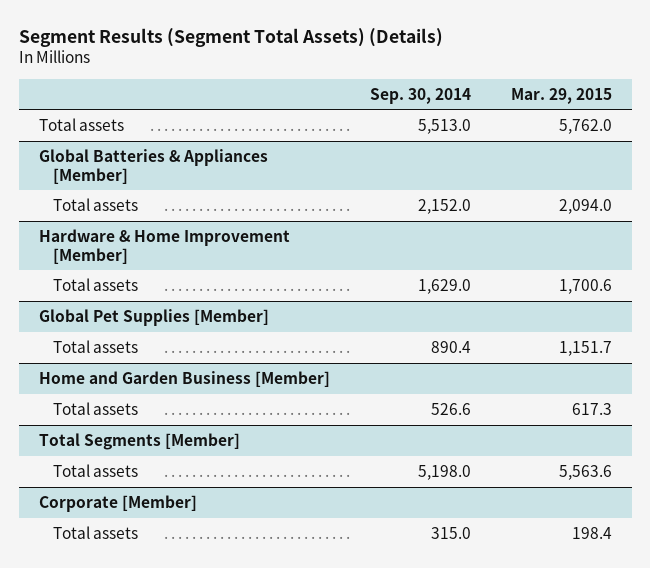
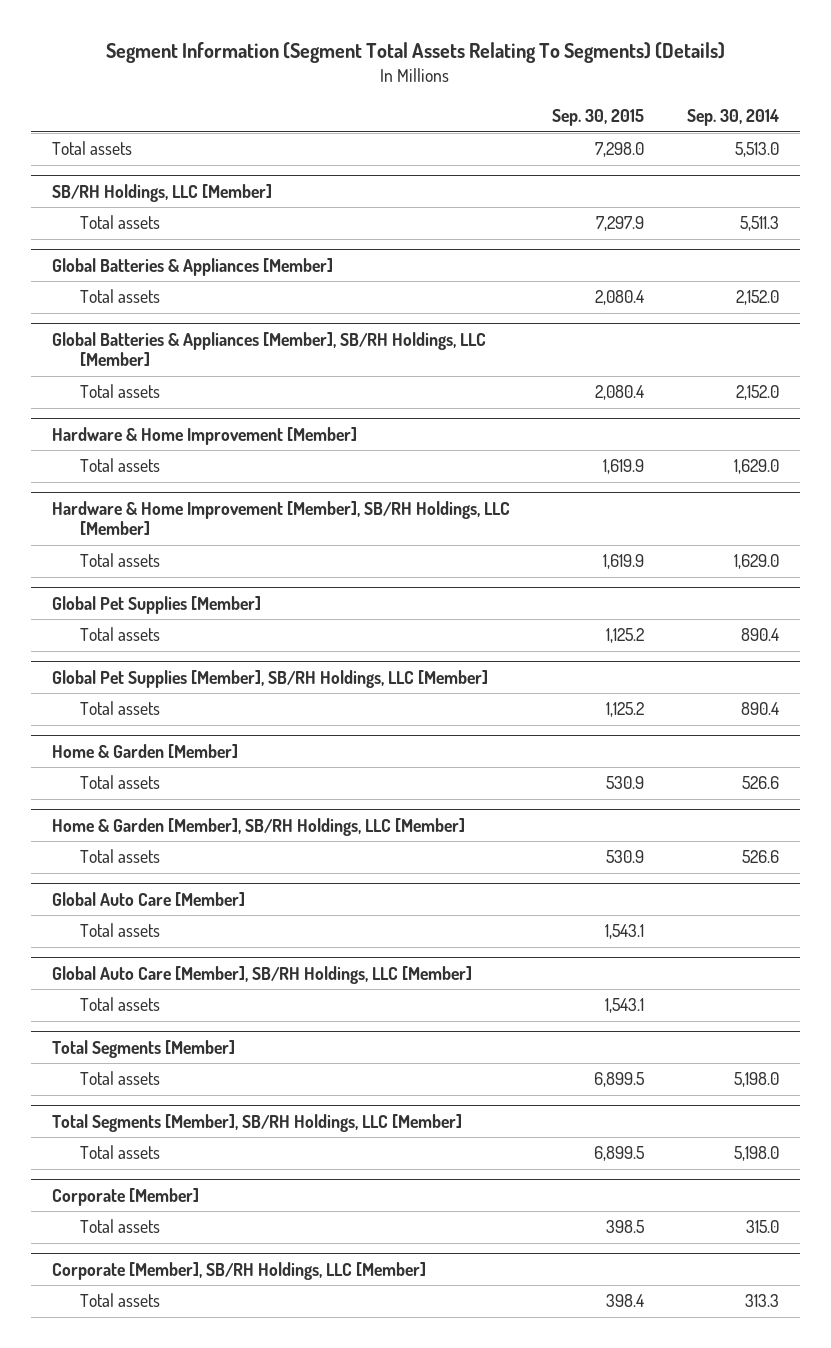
- Segment Results (Segment Total Assets) (Details)
+ Segment Information (Segment Total Assets Relating To Segments) (Details)
- | Sep. 30, 2014 | Mar. 29, 2015
+ | Sep. 30, 2015 | Sep. 30, 2014
+ SB/RH Holdings, LLC [Member]
+ Total assets | 7,297.9 | 5,511.3
+ Global Batteries & Appliances [Member], SB/RH Holdings, LLC [Member]
+ Total assets | 2,080.4 | 2,152.0
+ Hardware & Home Improvement [Member], SB/RH Holdings, LLC [Member]
+ Total assets | 1,619.9 | 1,629.0
- Home and Garden Business [Member]
+ Global Pet Supplies [Member], SB/RH Holdings, LLC [Member]
+ Total assets | 1,125.2 | 890.4
+ Home & Garden [Member]
+ Home & Garden [Member], SB/RH Holdings, LLC [Member]
+ Total assets | 530.9 | 526.6
+ Global Auto Care [Member]
+ Total assets | 1,543.1 |
+ Global Auto Care [Member], SB/RH Holdings, LLC [Member]
+ Total assets | 1,543.1 |
+ Total Segments [Member], SB/RH Holdings, LLC [Member]
+ Total assets | 6,899.5 | 5,198.0
+ Corporate [Member], SB/RH Holdings, LLC [Member]
+ Total assets | 398.4 | 313.3

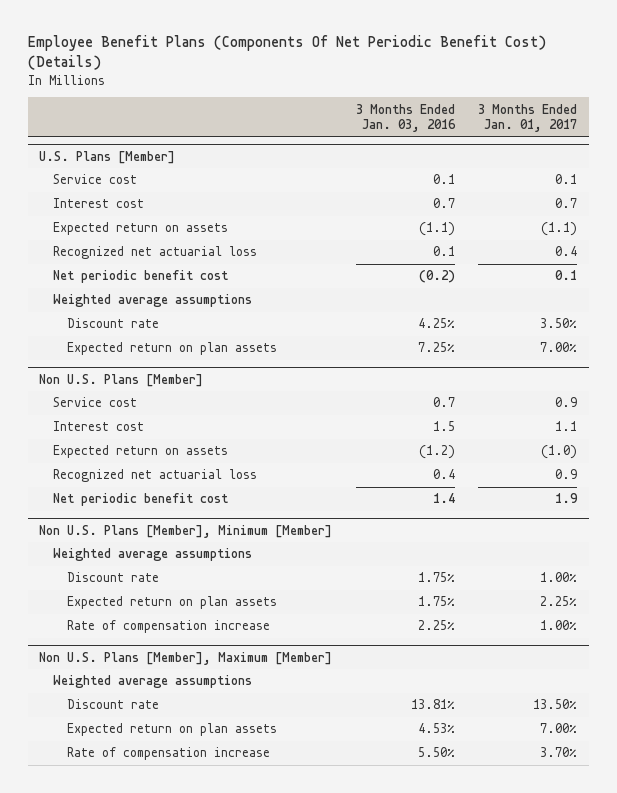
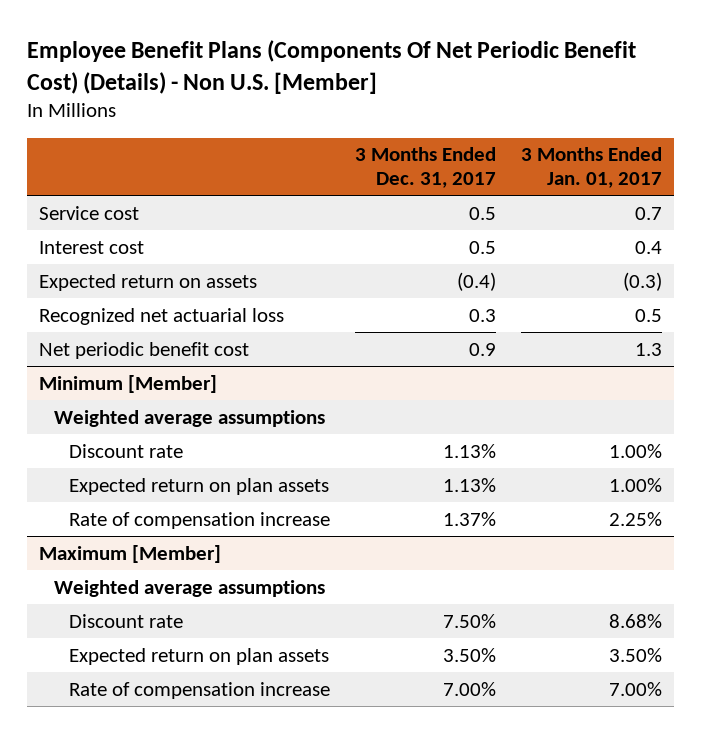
- Employee Benefit Plans (Components Of Net Periodic Benefit Cost) (Details)
+ Employee Benefit Plans (Components Of Net Periodic Benefit Cost) (Details) - Non U.S. [Member]
- | 3 Months Ended Jan. 03, 2016 | 3 Months Ended Jan. 01, 2017
+ | 3 Months Ended Dec. 31, 2017 | 3 Months Ended Jan. 01, 2017
- U.S. Plans [Member]
- Service cost | 0.1 | 0.1
- Interest cost | 0.7 | 0.7
- Expected return on assets | (1.1) | (1.1)
- Recognized net actuarial loss | 0.1 | 0.4
- Net periodic benefit cost | (0.2) | 0.1
- Weighted average assumptions
- Discount rate | 4.25% | 3.50%
- Expected return on plan assets | 7.25% | 7.00%
- Non U.S. Plans [Member]
- Service cost | 0.7 | 0.9
- Interest cost | 1.5 | 1.1
- Expected return on assets | (1.2) | (1.0)
- Recognized net actuarial loss | 0.4 | 0.9
- Net periodic benefit cost | 1.4 | 1.9
- Non U.S. Plans [Member], Minimum [Member]
+ Service cost | 0.5 | 0.7
+ Interest cost | 0.5 | 0.4
+ Expected return on assets | (0.4) | (0.3)
+ Recognized net actuarial loss | 0.3 | 0.5
+ Net periodic benefit cost | 0.9 | 1.3
+ Minimum [Member]
- Expected return on plan assets | 1.75% | 2.25%
- Rate of compensation increase | 2.25% | 1.00%
- Non U.S. Plans [Member], Maximum [Member]
+ Expected return on plan assets | 1.13% | 1.00%
+ Rate of compensation increase | 1.37% | 2.25%
+ Maximum [Member]
- Discount rate | 13.81% | 13.50%
- Expected return on plan assets | 4.53% | 7.00%
- Rate of compensation increase | 5.50% | 3.70%
+ Discount rate | 7.50% | 8.68%
+ Expected return on plan assets | 3.50% | 3.50%
+ Rate of compensation increase | 7.00% | 7.00%

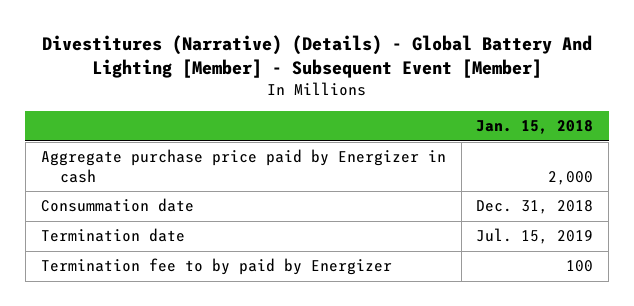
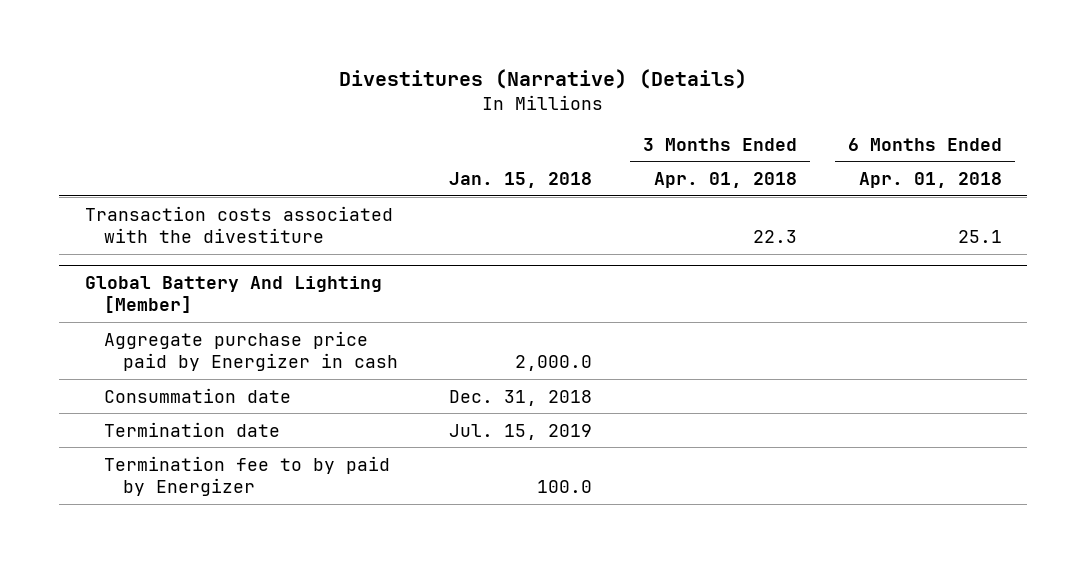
- Divestitures (Narrative) (Details) - Global Battery And Lighting [Member] - Subsequent Event [Member]
+ Divestitures (Narrative) (Details)
- | Jan. 15, 2018
+ | Jan. 15, 2018 | 3 Months Ended Apr. 01, 2018 | 6 Months Ended Apr. 01, 2018
- Aggregate purchase price paid by Energizer in cash | 2,000
+ Transaction costs associated with the divestiture | | 22.3 | 25.1
+ Global Battery And Lighting [Member]
+ Aggregate purchase price paid by Energizer in cash | 2,000.0 | |
- Termination fee to by paid by Energizer | 100
+ Termination fee to by paid by Energizer | 100.0 | |

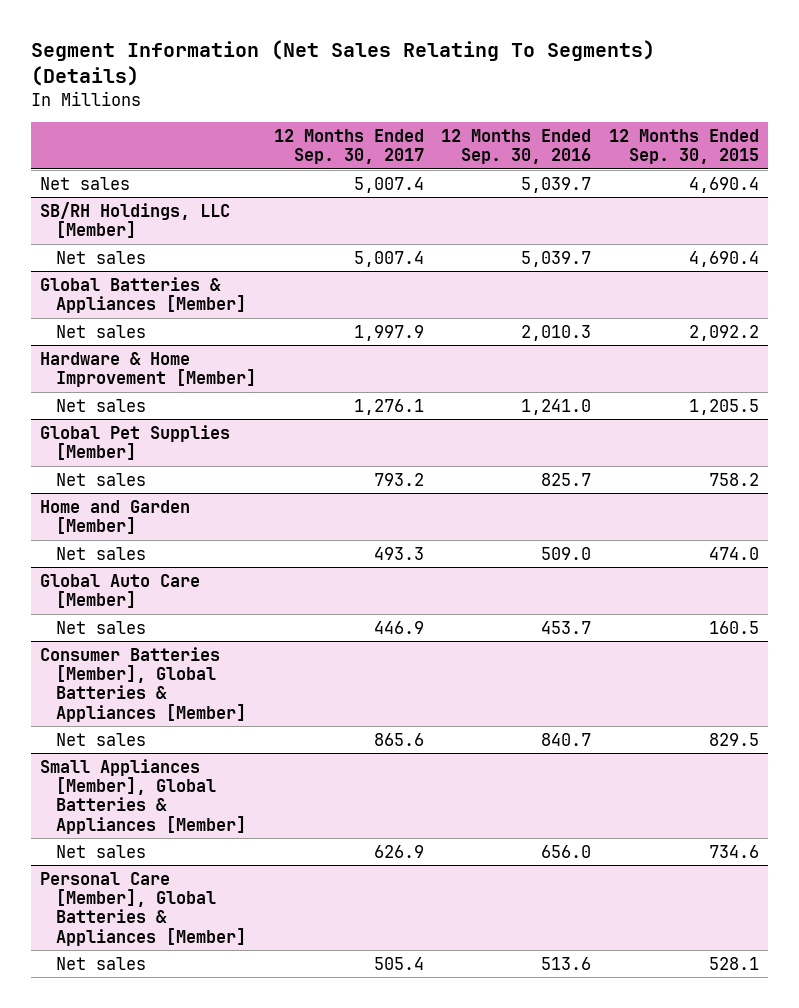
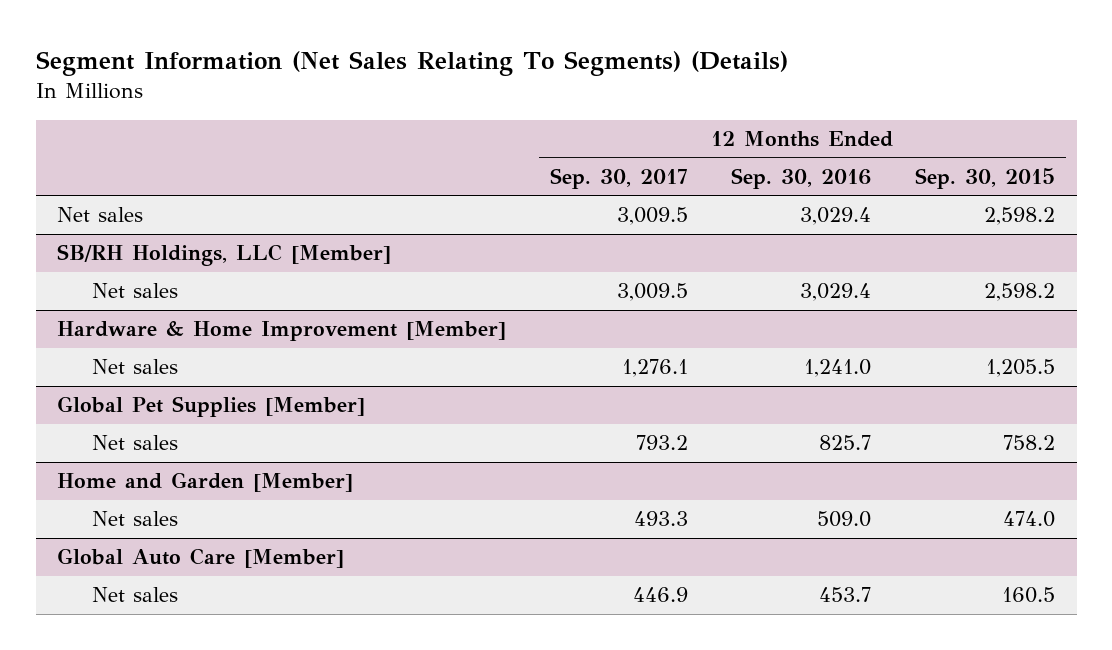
- Net sales | 5,007.4 | 5,039.7 | 4,690.4
+ Net sales | 3,009.5 | 3,029.4 | 2,598.2
@ SB/RH Holdings, LLC [Member]
- Net sales | 5,007.4 | 5,039.7 | 4,690.4
- Global Batteries & Appliances [Member]
- Net sales | 1,997.9 | 2,010.3 | 2,092.2
@ SB/RH Holdings, LLC [Member]
+ Net sales | 3,009.5 | 3,029.4 | 2,598.2
- Consumer Batteries [Member], Global Batteries & Appliances [Member]
- Net sales | 865.6 | 840.7 | 829.5
- Small Appliances [Member], Global Batteries & Appliances [Member]
- Net sales | 626.9 | 656.0 | 734.6
- Personal Care [Member], Global Batteries & Appliances [Member]
- Net sales | 505.4 | 513.6 | 528.1

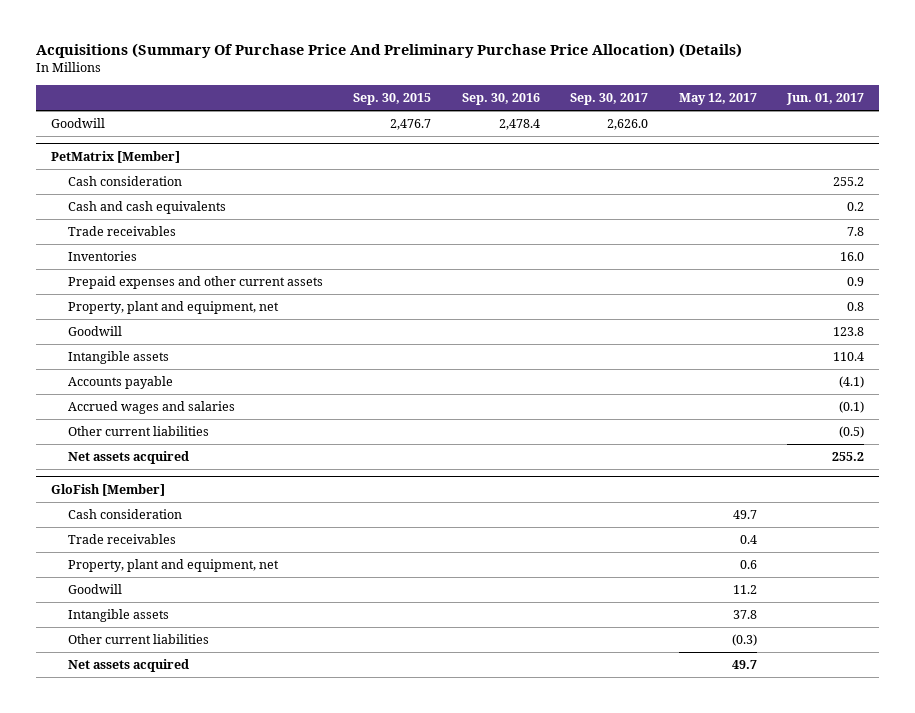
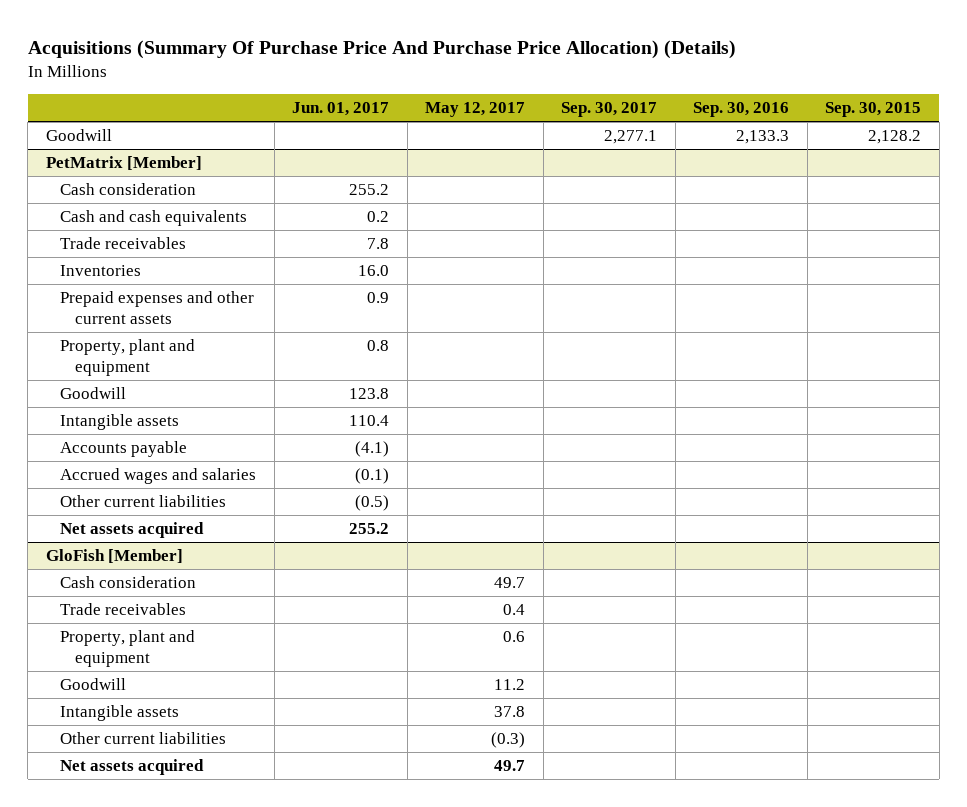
- Acquisitions (Summary Of Purchase Price And Preliminary Purchase Price Allocation) (Details)
+ Acquisitions (Summary Of Purchase Price And Purchase Price Allocation) (Details)
- | Sep. 30, 2015 | Sep. 30, 2016 | Sep. 30, 2017 | May 12, 2017 | Jun. 01, 2017
+ | Jun. 01, 2017 | May 12, 2017 | Sep. 30, 2017 | Sep. 30, 2016 | Sep. 30, 2015
- Goodwill | 2,476.7 | 2,478.4 | 2,626.0 | |
+ Goodwill | | | 2,277.1 | 2,133.3 | 2,128.2
@ PetMatrix [Member]
- Property, plant and equipment, net | | | | | 0.8
+ Property, plant and equipment | 0.8 | | | |
@ GloFish [Member]
- Property, plant and equipment, net | | | | 0.6 |
+ Property, plant and equipment | | 0.6 | | |

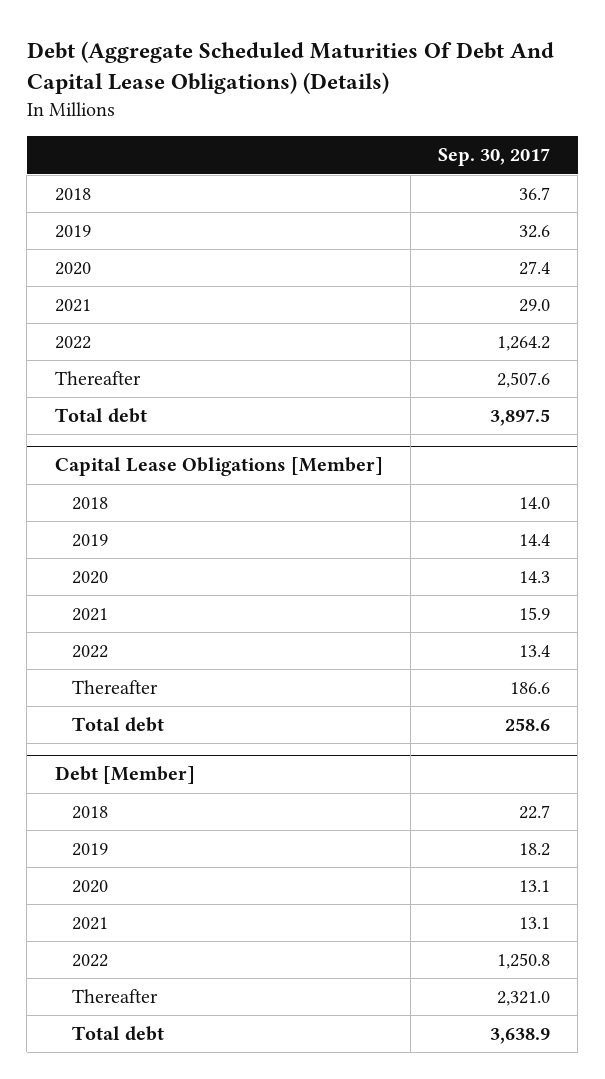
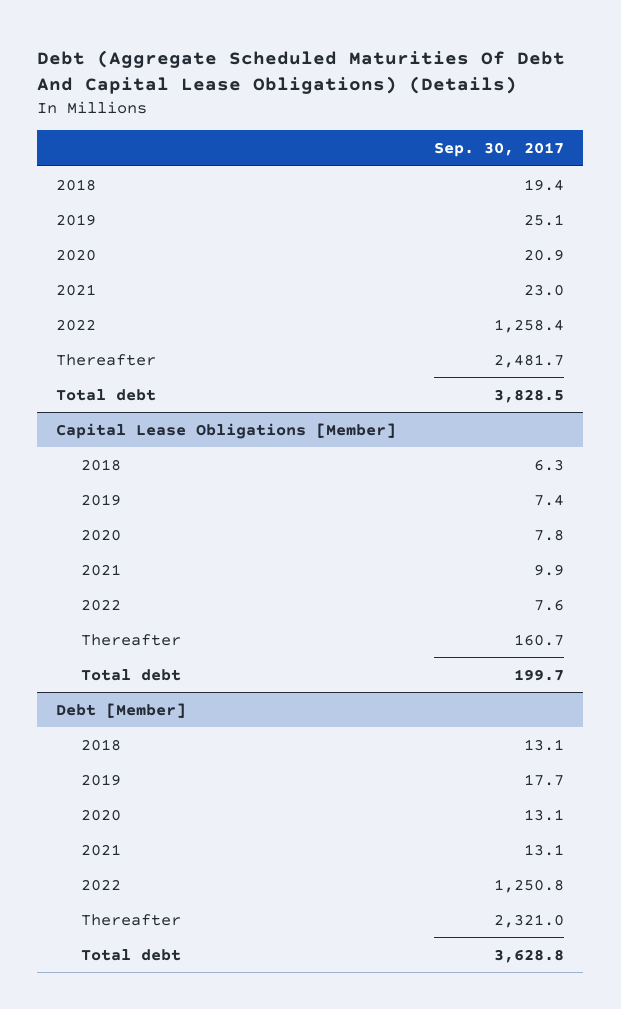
- 2018 | 36.7
- 2019 | 32.6
- 2020 | 27.4
- 2021 | 29.0
- 2022 | 1,264.2
- Thereafter | 2,507.6
- Total debt | 3,897.5
+ 2018 | 19.4
+ 2019 | 25.1
+ 2020 | 20.9
+ 2021 | 23.0
+ 2022 | 1,258.4
+ Thereafter | 2,481.7
+ Total debt | 3,828.5
@ Capital Lease Obligations [Member]
- 2018 | 14.0
- 2019 | 14.4
- 2020 | 14.3
- 2021 | 15.9
- 2022 | 13.4
- Thereafter | 186.6
- Total debt | 258.6
+ 2018 | 6.3
+ 2019 | 7.4
+ 2020 | 7.8
+ 2021 | 9.9
+ 2022 | 7.6
+ Thereafter | 160.7
+ Total debt | 199.7
@ Debt [Member]
- 2018 | 22.7
- 2019 | 18.2
+ 2018 | 13.1
+ 2019 | 17.7
- Total debt | 3,638.9
+ Total debt | 3,628.8

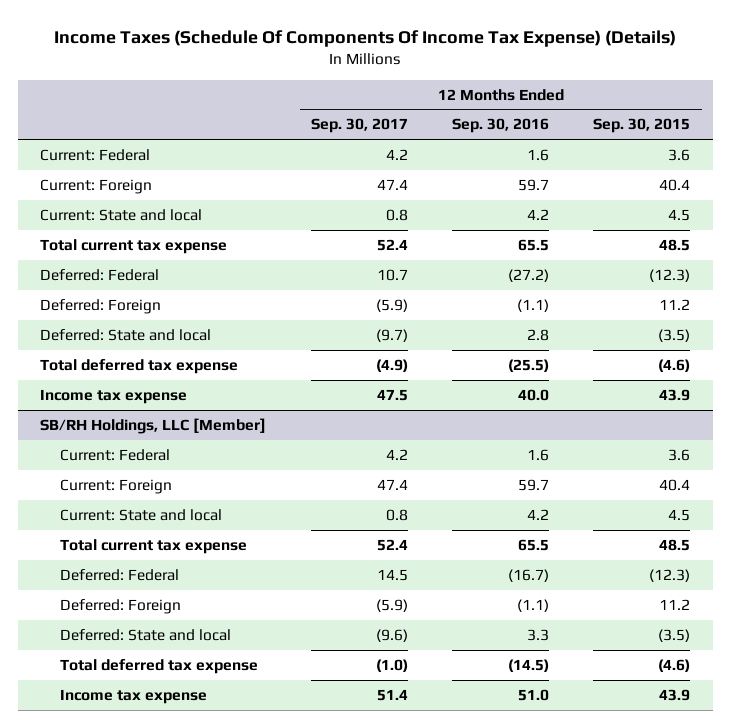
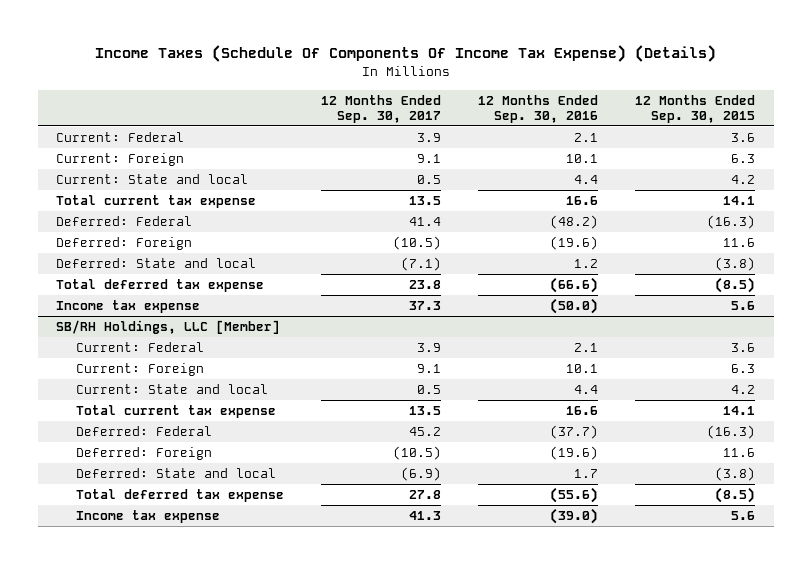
- Current: Federal | 4.2 | 1.6 | 3.6
- Current: Foreign | 47.4 | 59.7 | 40.4
- Current: State and local | 0.8 | 4.2 | 4.5
- Total current tax expense | 52.4 | 65.5 | 48.5
- Deferred: Federal | 10.7 | (27.2) | (12.3)
- Deferred: Foreign | (5.9) | (1.1) | 11.2
- Deferred: State and local | (9.7) | 2.8 | (3.5)
- Total deferred tax expense | (4.9) | (25.5) | (4.6)
- Income tax expense | 47.5 | 40.0 | 43.9
+ Current: Federal | 3.9 | 2.1 | 3.6
+ Current: Foreign | 9.1 | 10.1 | 6.3
+ Current: State and local | 0.5 | 4.4 | 4.2
+ Total current tax expense | 13.5 | 16.6 | 14.1
+ Deferred: Federal | 41.4 | (48.2) | (16.3)
+ Deferred: Foreign | (10.5) | (19.6) | 11.6
+ Deferred: State and local | (7.1) | 1.2 | (3.8)
+ Total deferred tax expense | 23.8 | (66.6) | (8.5)
+ Income tax expense | 37.3 | (50.0) | 5.6
@ SB/RH Holdings, LLC [Member]
- Current: Federal | 4.2 | 1.6 | 3.6
- Current: Foreign | 47.4 | 59.7 | 40.4
- Current: State and local | 0.8 | 4.2 | 4.5
- Total current tax expense | 52.4 | 65.5 | 48.5
- Deferred: Federal | 14.5 | (16.7) | (12.3)
- Deferred: Foreign | (5.9) | (1.1) | 11.2
- Deferred: State and local | (9.6) | 3.3 | (3.5)
- Total deferred tax expense | (1.0) | (14.5) | (4.6)
- Income tax expense | 51.4 | 51.0 | 43.9
+ Current: Federal | 3.9 | 2.1 | 3.6
+ Current: Foreign | 9.1 | 10.1 | 6.3
+ Current: State and local | 0.5 | 4.4 | 4.2
+ Total current tax expense | 13.5 | 16.6 | 14.1
+ Deferred: Federal | 45.2 | (37.7) | (16.3)
+ Deferred: Foreign | (10.5) | (19.6) | 11.6
+ Deferred: State and local | (6.9) | 1.7 | (3.8)
+ Total deferred tax expense | 27.8 | (55.6) | (8.5)
+ Income tax expense | 41.3 | (39.0) | 5.6

